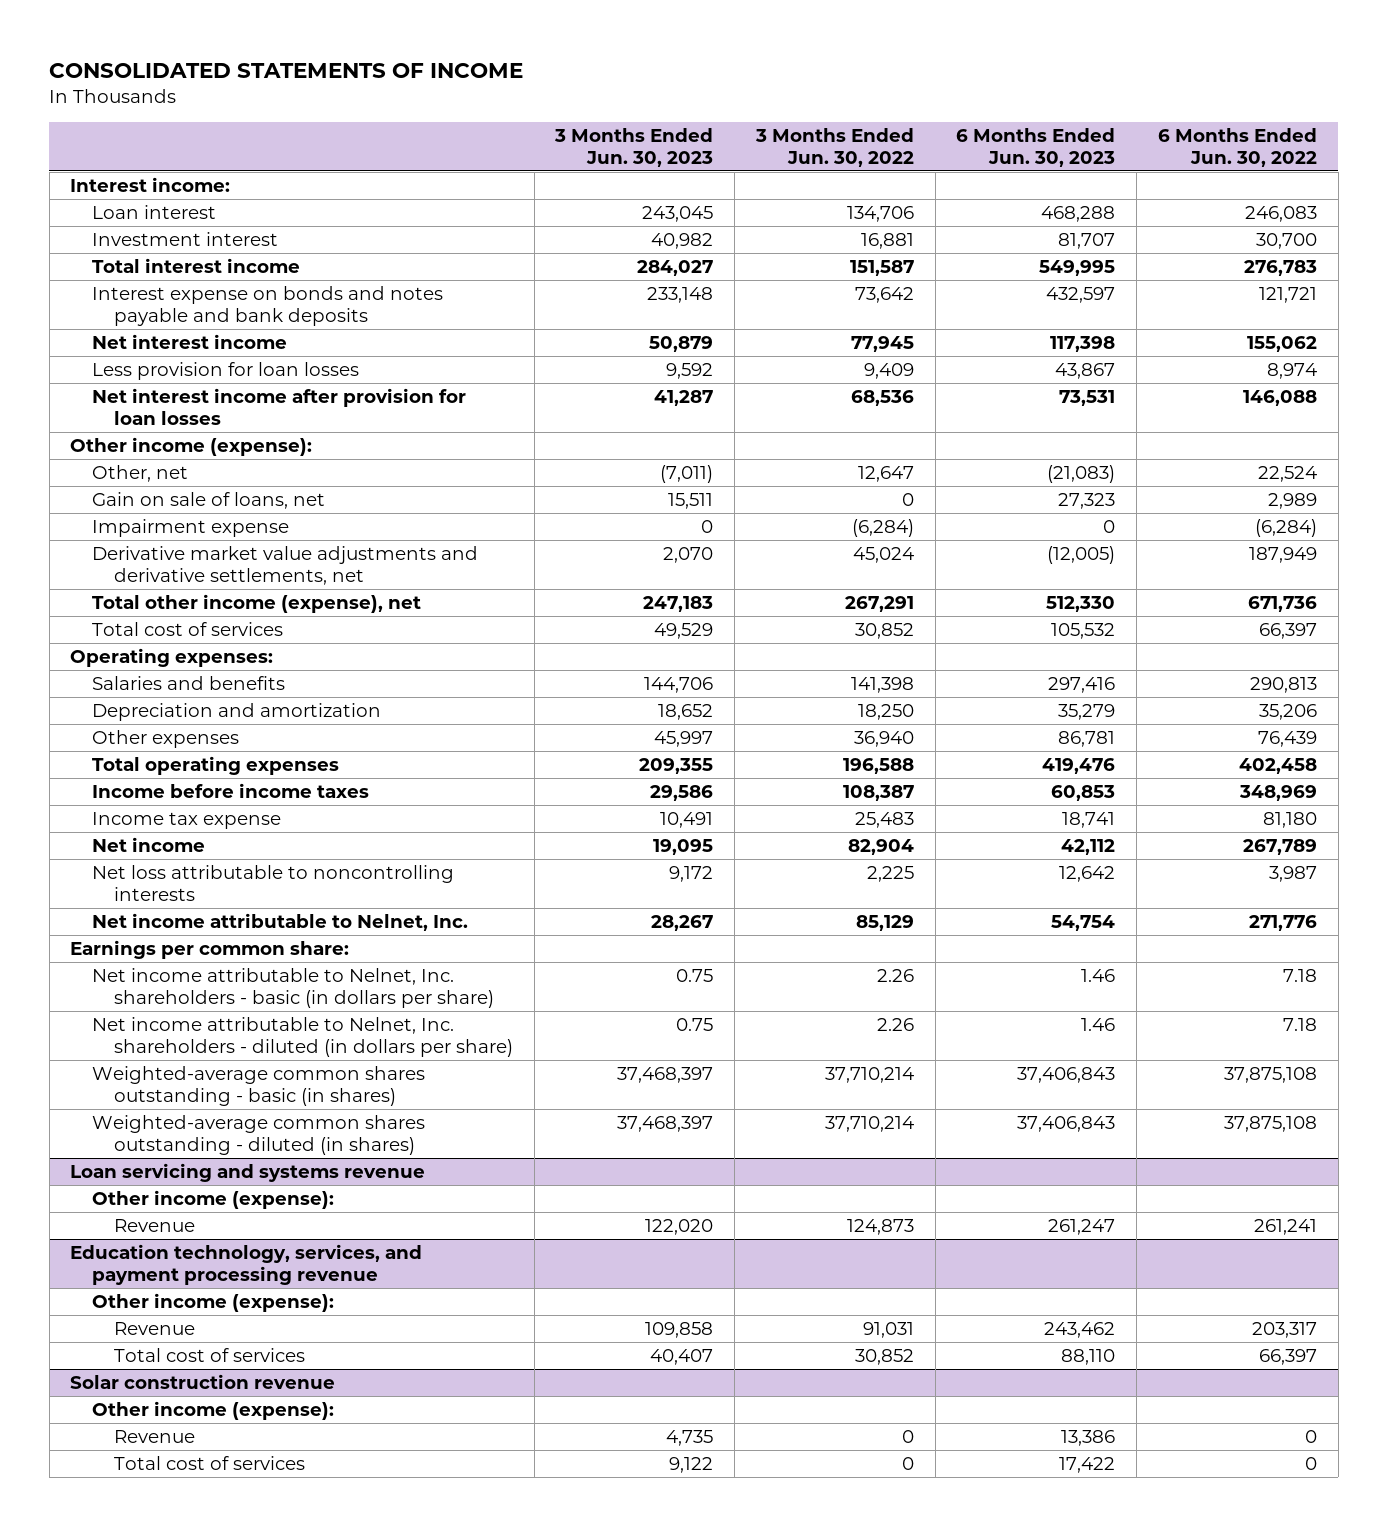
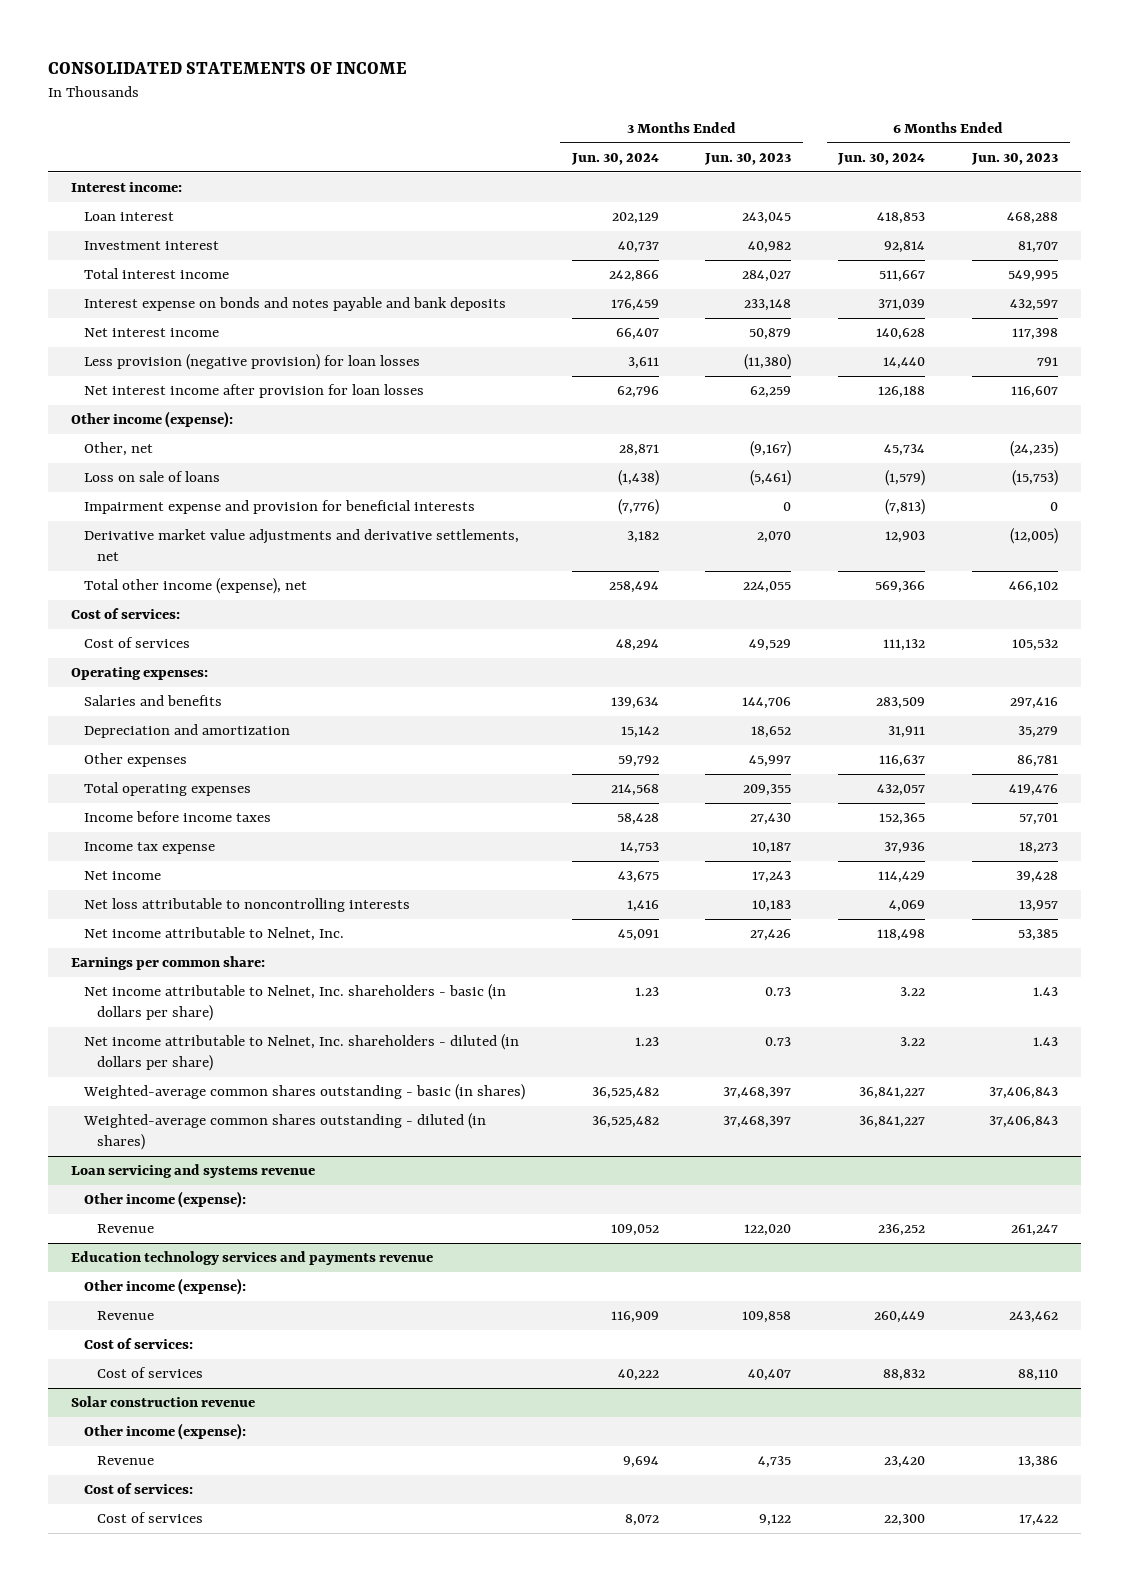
- | 3 Months Ended Jun. 30, 2023 | 3 Months Ended Jun. 30, 2022 | 6 Months Ended Jun. 30, 2023 | 6 Months Ended Jun. 30, 2022
+ | 3 Months Ended Jun. 30, 2024 | 3 Months Ended Jun. 30, 2023 | 6 Months Ended Jun. 30, 2024 | 6 Months Ended Jun. 30, 2023
- Less provision for loan losses | 9,592 | 9,409 | 43,867 | 8,974
- Net interest income after provision for loan losses | 41,287 | 68,536 | 73,531 | 146,088
+ Less provision (negative provision) for loan losses | 3,611 | (11,380) | 14,440 | 791
+ Net interest income after provision for loan losses | 62,796 | 62,259 | 126,188 | 116,607
- Other, net | (7,011) | 12,647 | (21,083) | 22,524
- Gain on sale of loans, net | 15,511 | 0 | 27,323 | 2,989
- Impairment expense | 0 | (6,284) | 0 | (6,284)
+ Other, net | 28,871 | (9,167) | 45,734 | (24,235)
+ Loss on sale of loans | (1,438) | (5,461) | (1,579) | (15,753)
+ Impairment expense and provision for beneficial interests | (7,776) | 0 | (7,813) | 0
- Total other income (expense), net | 247,183 | 267,291 | 512,330 | 671,736
- Total cost of services | 49,529 | 30,852 | 105,532 | 66,397
+ Total other income (expense), net | 258,494 | 224,055 | 569,366 | 466,102
+ Cost of services:
+ Cost of services | 48,294 | 49,529 | 111,132 | 105,532
- Income before income taxes | 29,586 | 108,387 | 60,853 | 348,969
- Income tax expense | 10,491 | 25,483 | 18,741 | 81,180
- Net income | 19,095 | 82,904 | 42,112 | 267,789
- Net loss attributable to noncontrolling interests | 9,172 | 2,225 | 12,642 | 3,987
- Net income attributable to Nelnet, Inc. | 28,267 | 85,129 | 54,754 | 271,776
+ Income before income taxes | 58,428 | 27,430 | 152,365 | 57,701
+ Income tax expense | 14,753 | 10,187 | 37,936 | 18,273
+ Net income | 43,675 | 17,243 | 114,429 | 39,428
+ Net loss attributable to noncontrolling interests | 1,416 | 10,183 | 4,069 | 13,957
+ Net income attributable to Nelnet, Inc. | 45,091 | 27,426 | 118,498 | 53,385
- Net income attributable to Nelnet, Inc. shareholders - basic (in dollars per share) | 0.75 | 2.26 | 1.46 | 7.18
- Net income attributable to Nelnet, Inc. shareholders - diluted (in dollars per share) | 0.75 | 2.26 | 1.46 | 7.18
+ Net income attributable to Nelnet, Inc. shareholders - basic (in dollars per share) | 1.23 | 0.73 | 3.22 | 1.43
+ Net income attributable to Nelnet, Inc. shareholders - diluted (in dollars per share) | 1.23 | 0.73 | 3.22 | 1.43
- Education technology, services, and payment processing revenue
+ Education technology services and payments revenue
- Total cost of services | 40,407 | 30,852 | 88,110 | 66,397
+ Cost of services:
+ Cost of services | 40,222 | 40,407 | 88,832 | 88,110
@ Solar construction revenue
- Total cost of services | 9,122 | 0 | 17,422 | 0
+ Cost of services:
+ Cost of services | 8,072 | 9,122 | 22,300 | 17,422

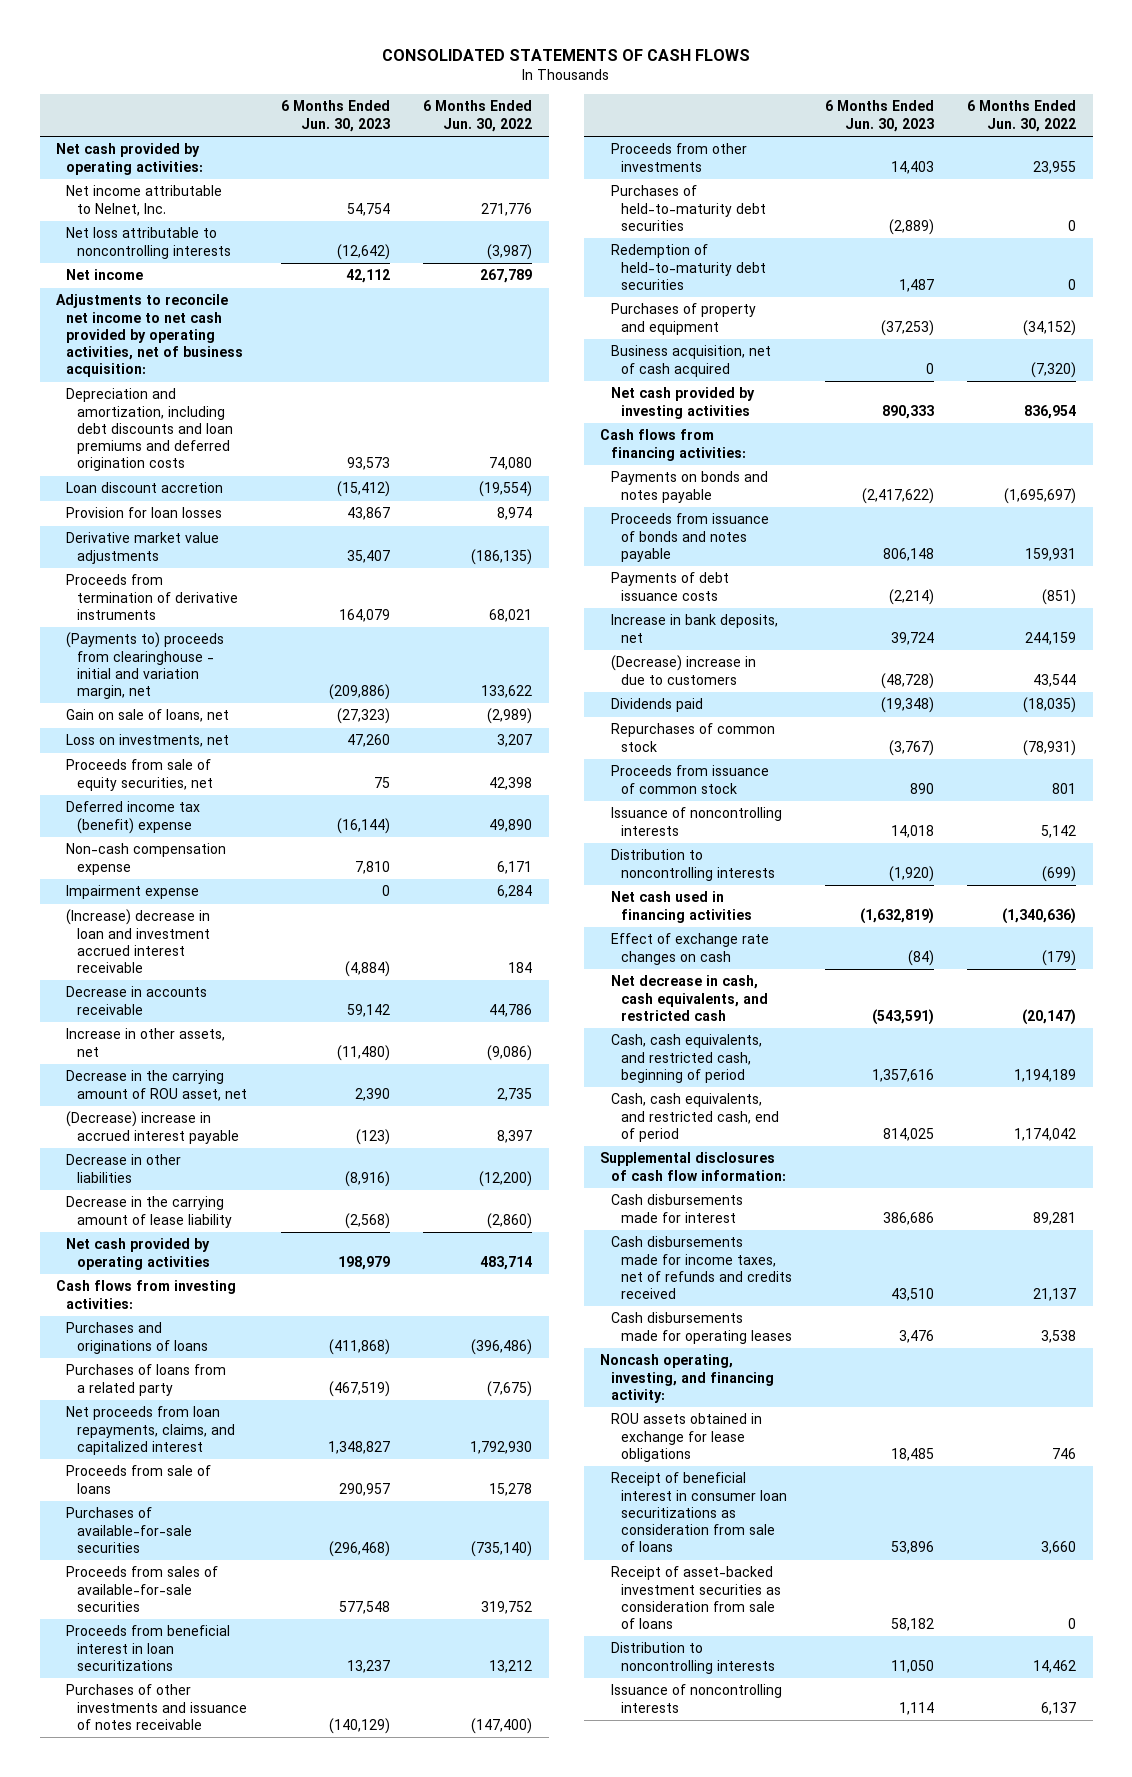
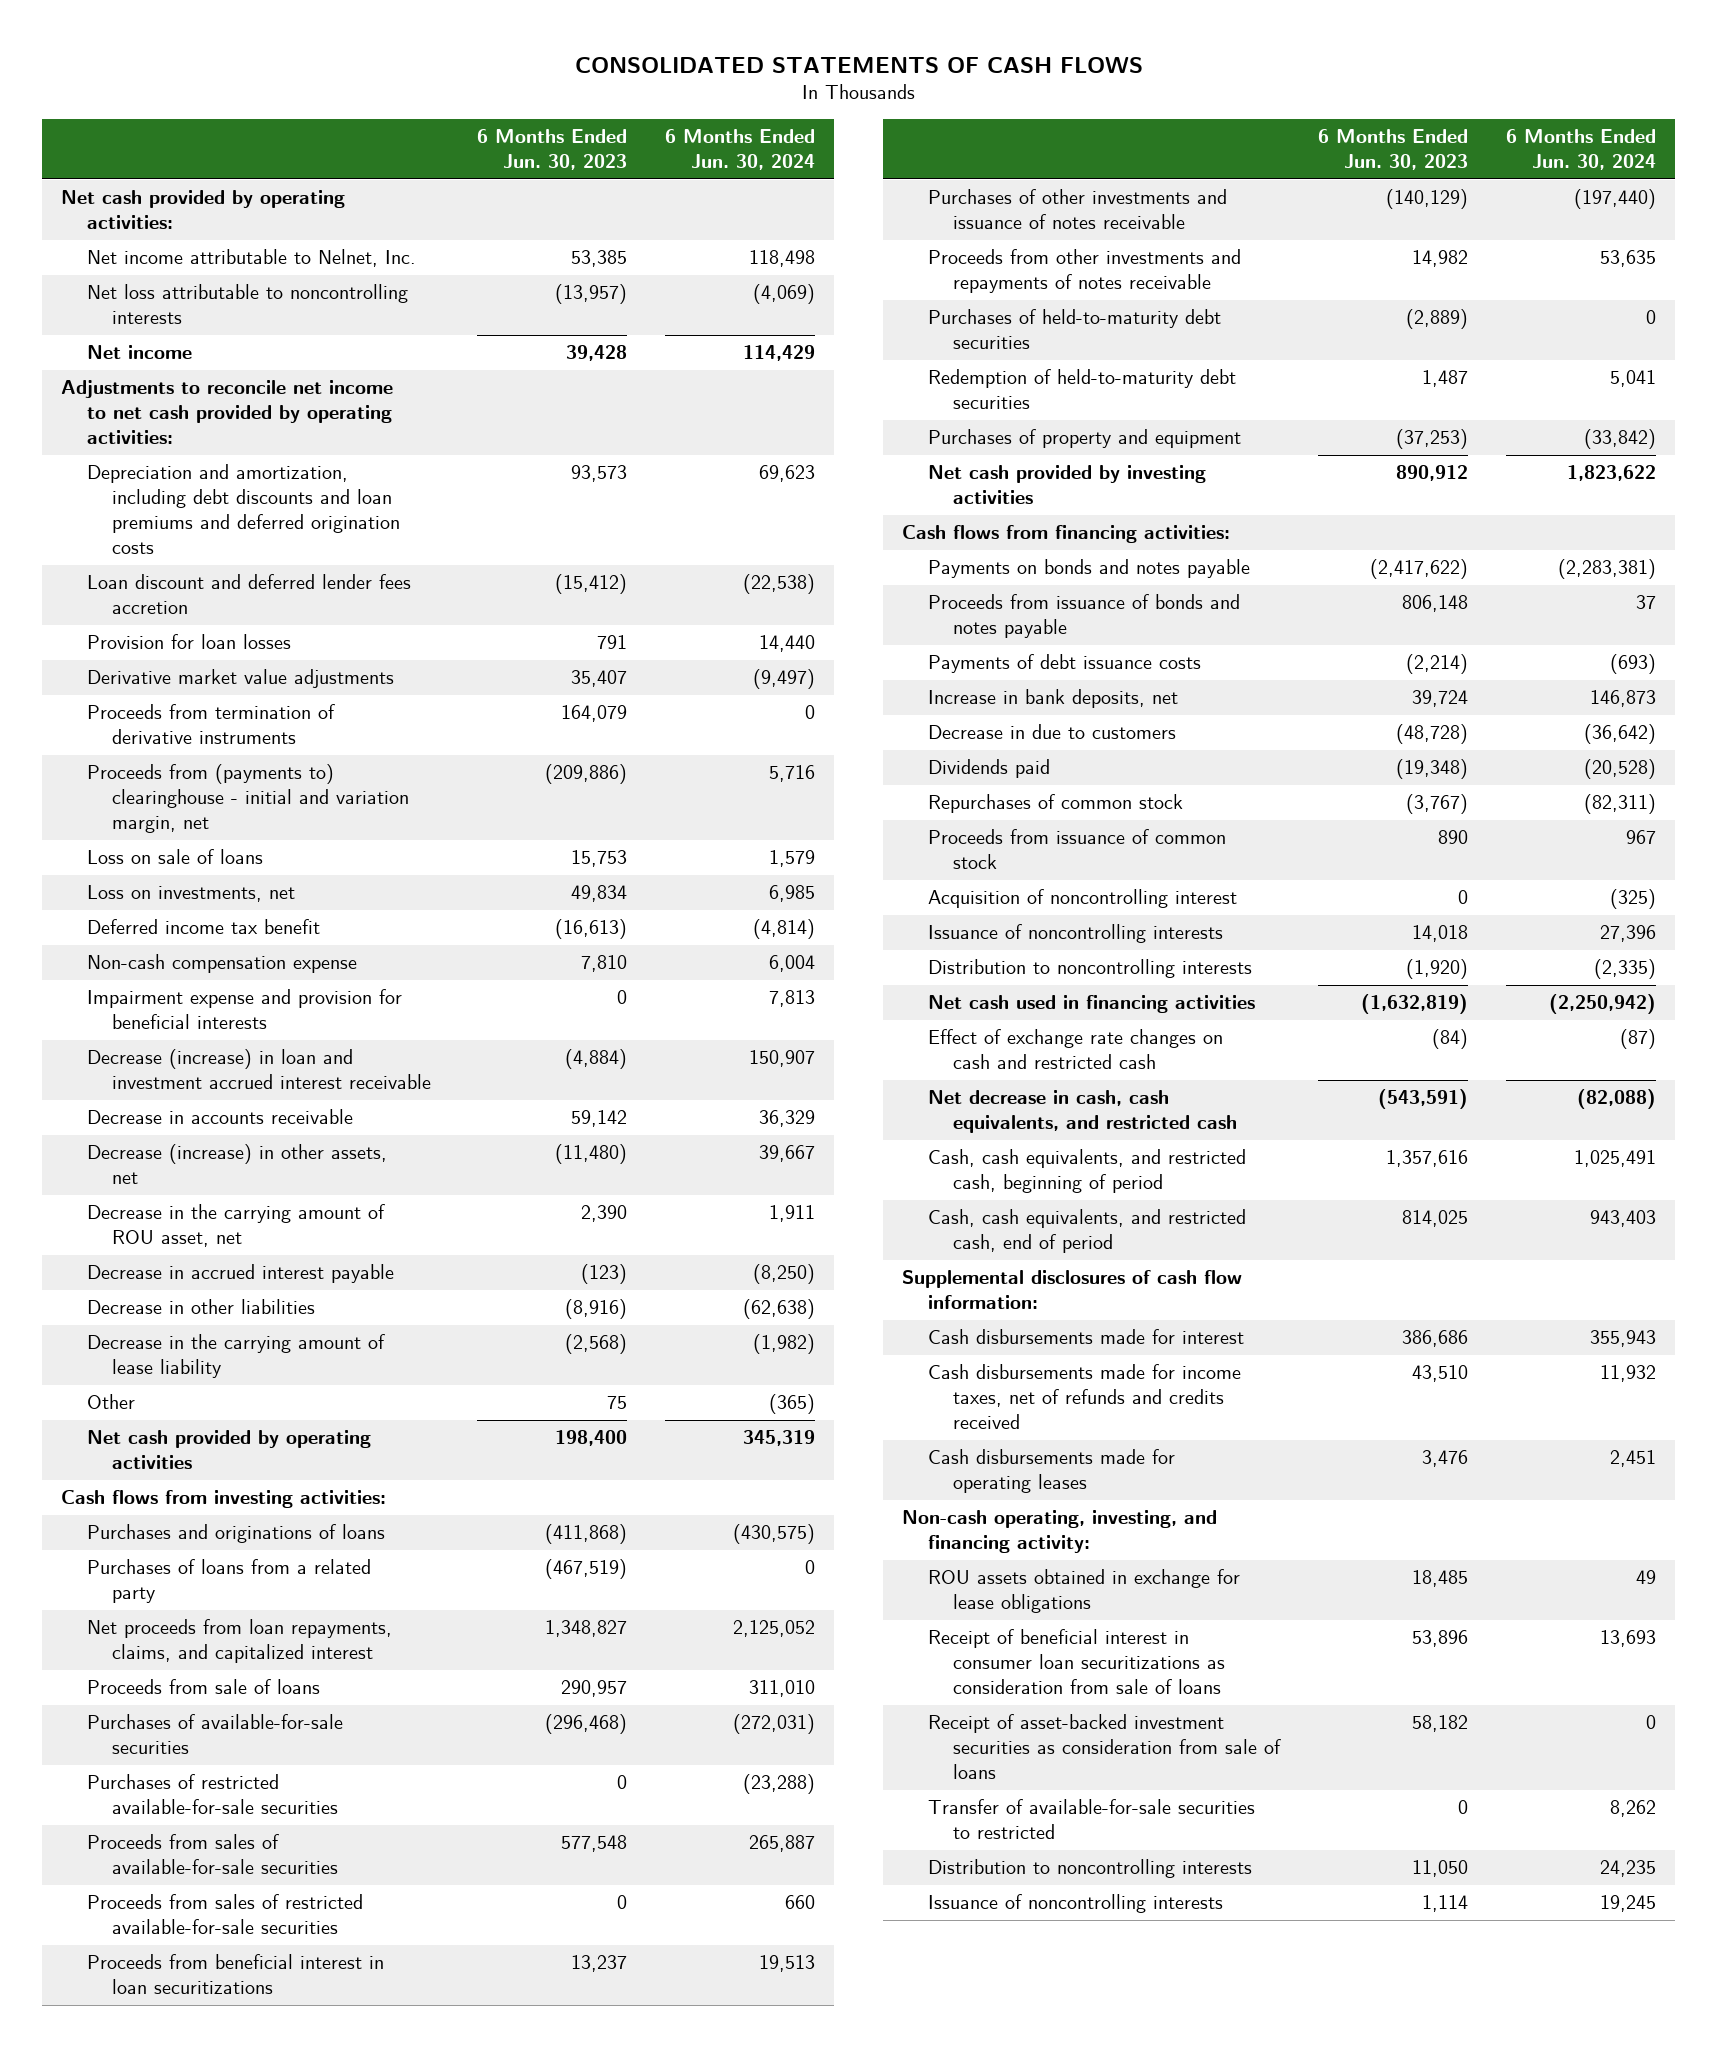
- | 6 Months Ended Jun. 30, 2023 | 6 Months Ended Jun. 30, 2022
+ | 6 Months Ended Jun. 30, 2023 | 6 Months Ended Jun. 30, 2024
- Net income attributable to Nelnet, Inc. | 54,754 | 271,776
- Net loss attributable to noncontrolling interests | (12,642) | (3,987)
- Net income | 42,112 | 267,789
- Adjustments to reconcile net income to net cash provided by operating activities, net of business acquisition:
+ Net income attributable to Nelnet, Inc. | 53,385 | 118,498
+ Net loss attributable to noncontrolling interests | (13,957) | (4,069)
+ Net income | 39,428 | 114,429
+ Adjustments to reconcile net income to net cash provided by operating activities:
- Loan discount accretion | (15,412) | (19,554)
- Provision for loan losses | 43,867 | 8,974
+ Loan discount and deferred lender fees accretion | (15,412) | (22,538)
+ Provision for loan losses | 791 | 14,440
- (Payments to) proceeds from clearinghouse - initial and variation margin, net | (209,886) | 133,622
- Gain on sale of loans, net | (27,323) | (2,989)
- Loss on investments, net | 47,260 | 3,207
- Proceeds from sale of equity securities, net | 75 | 42,398
- Deferred income tax (benefit) expense | (16,144) | 49,890
+ Proceeds from (payments to) clearinghouse - initial and variation margin, net | (209,886) | 5,716
+ Loss on sale of loans | 15,753 | 1,579
+ Loss on investments, net | 49,834 | 6,985
+ Deferred income tax benefit | (16,613) | (4,814)
- Impairment expense | 0 | 6,284
- (Increase) decrease in loan and investment accrued interest receivable | (4,884) | 184
+ Impairment expense and provision for beneficial interests | 0 | 7,813
+ Decrease (increase) in loan and investment accrued interest receivable | (4,884) | 150,907
- Increase in other assets, net | (11,480) | (9,086)
+ Decrease (increase) in other assets, net | (11,480) | 39,667
- (Decrease) increase in accrued interest payable | (123) | 8,397
+ Decrease in accrued interest payable | (123) | (8,250)
- Net cash provided by operating activities | 198,979 | 483,714
+ Other | 75 | (365)
+ Net cash provided by operating activities | 198,400 | 345,319
+ Purchases of restricted available-for-sale securities | 0 | (23,288)
+ Proceeds from sales of restricted available-for-sale securities | 0 | 660
- Proceeds from other investments | 14,403 | 23,955
+ Proceeds from other investments and repayments of notes receivable | 14,982 | 53,635
- Business acquisition, net of cash acquired | 0 | (7,320)
- Net cash provided by investing activities | 890,333 | 836,954
+ Net cash provided by investing activities | 890,912 | 1,823,622
- (Decrease) increase in due to customers | (48,728) | 43,544
+ Decrease in due to customers | (48,728) | (36,642)
+ Acquisition of noncontrolling interest | 0 | (325)
- Effect of exchange rate changes on cash | (84) | (179)
+ Effect of exchange rate changes on cash and restricted cash | (84) | (87)
- Noncash operating, investing, and financing activity:
+ Non-cash operating, investing, and financing activity:
+ Transfer of available-for-sale securities to restricted | 0 | 8,262

